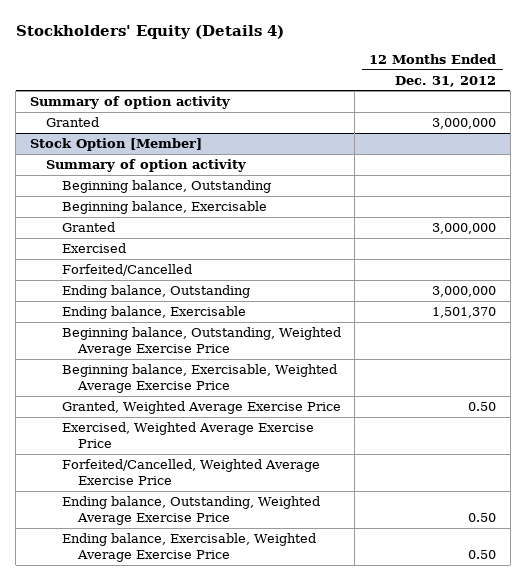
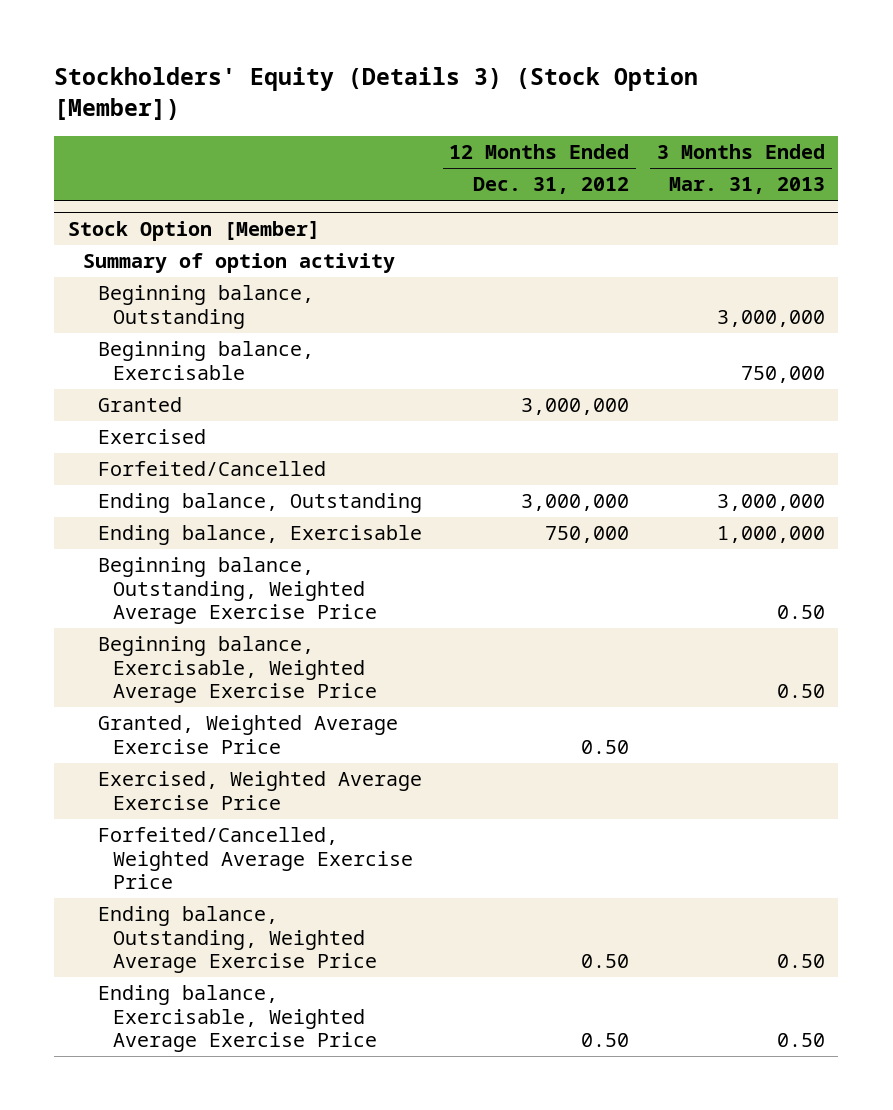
- Stockholders' Equity (Details 4)
+ Stockholders' Equity (Details 3) (Stock Option [Member])
- | 12 Months Ended Dec. 31, 2012
+ | 12 Months Ended Dec. 31, 2012 | 3 Months Ended Mar. 31, 2013
- Summary of option activity
- Granted | 3,000,000
@ Stock Option [Member]
- Ending balance, Exercisable | 1,501,370
+ Ending balance, Exercisable | 750,000 | 1,000,000

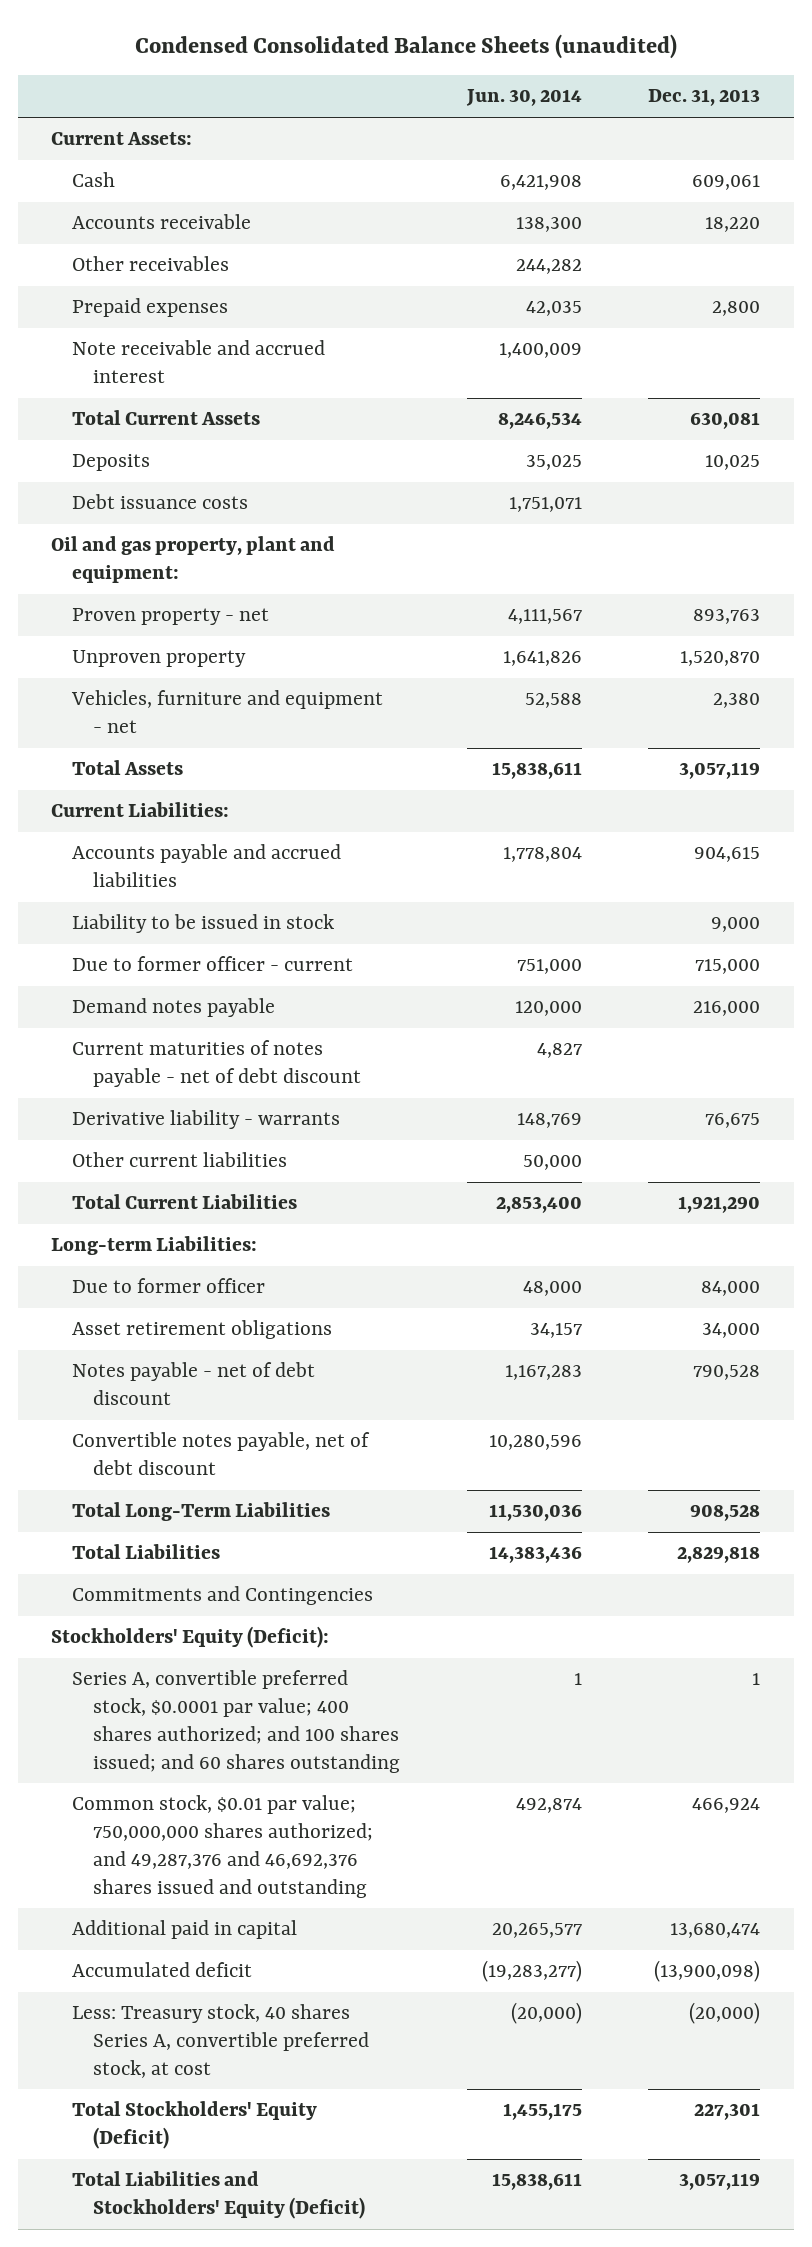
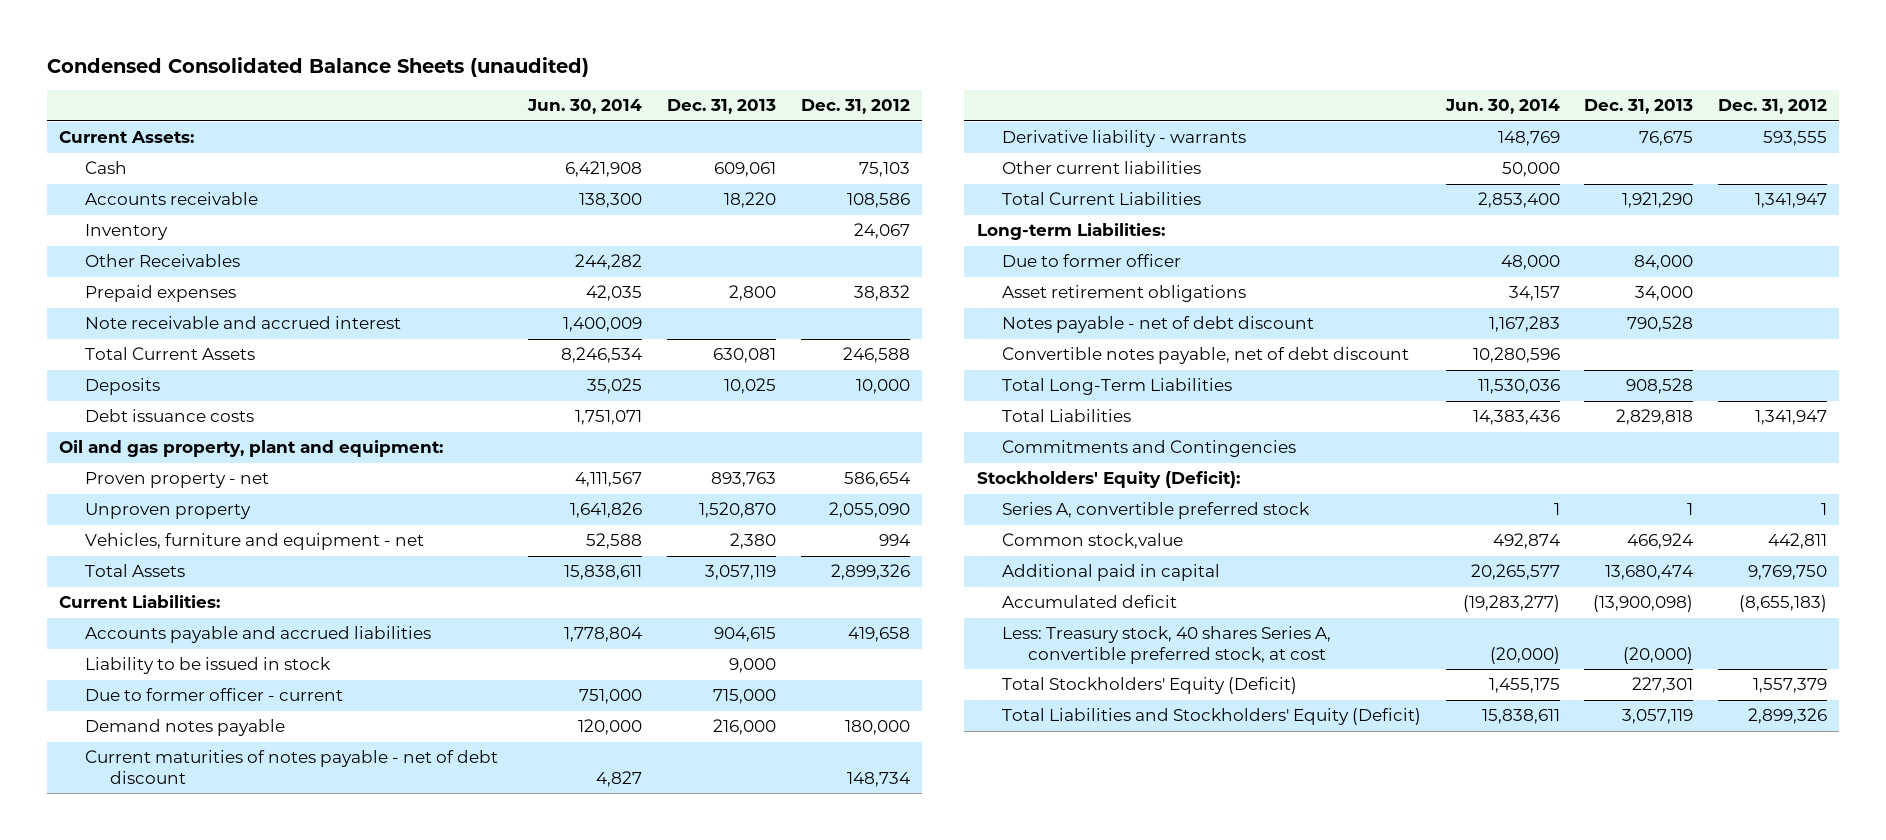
- | Jun. 30, 2014 | Dec. 31, 2013
+ | Jun. 30, 2014 | Dec. 31, 2013 | Dec. 31, 2012
- Other receivables | 244,282 |
+ Inventory | | | 24,067
+ Other Receivables | 244,282 | |
- Series A, convertible preferred stock, $0.0001 par value; 400 shares authorized; and 100 shares issued; and 60 shares outstanding | 1 | 1
- Common stock, $0.01 par value; 750,000,000 shares authorized; and 49,287,376 and 46,692,376 shares issued and outstanding | 492,874 | 466,924
+ Series A, convertible preferred stock | 1 | 1 | 1
+ Common stock,value | 492,874 | 466,924 | 442,811

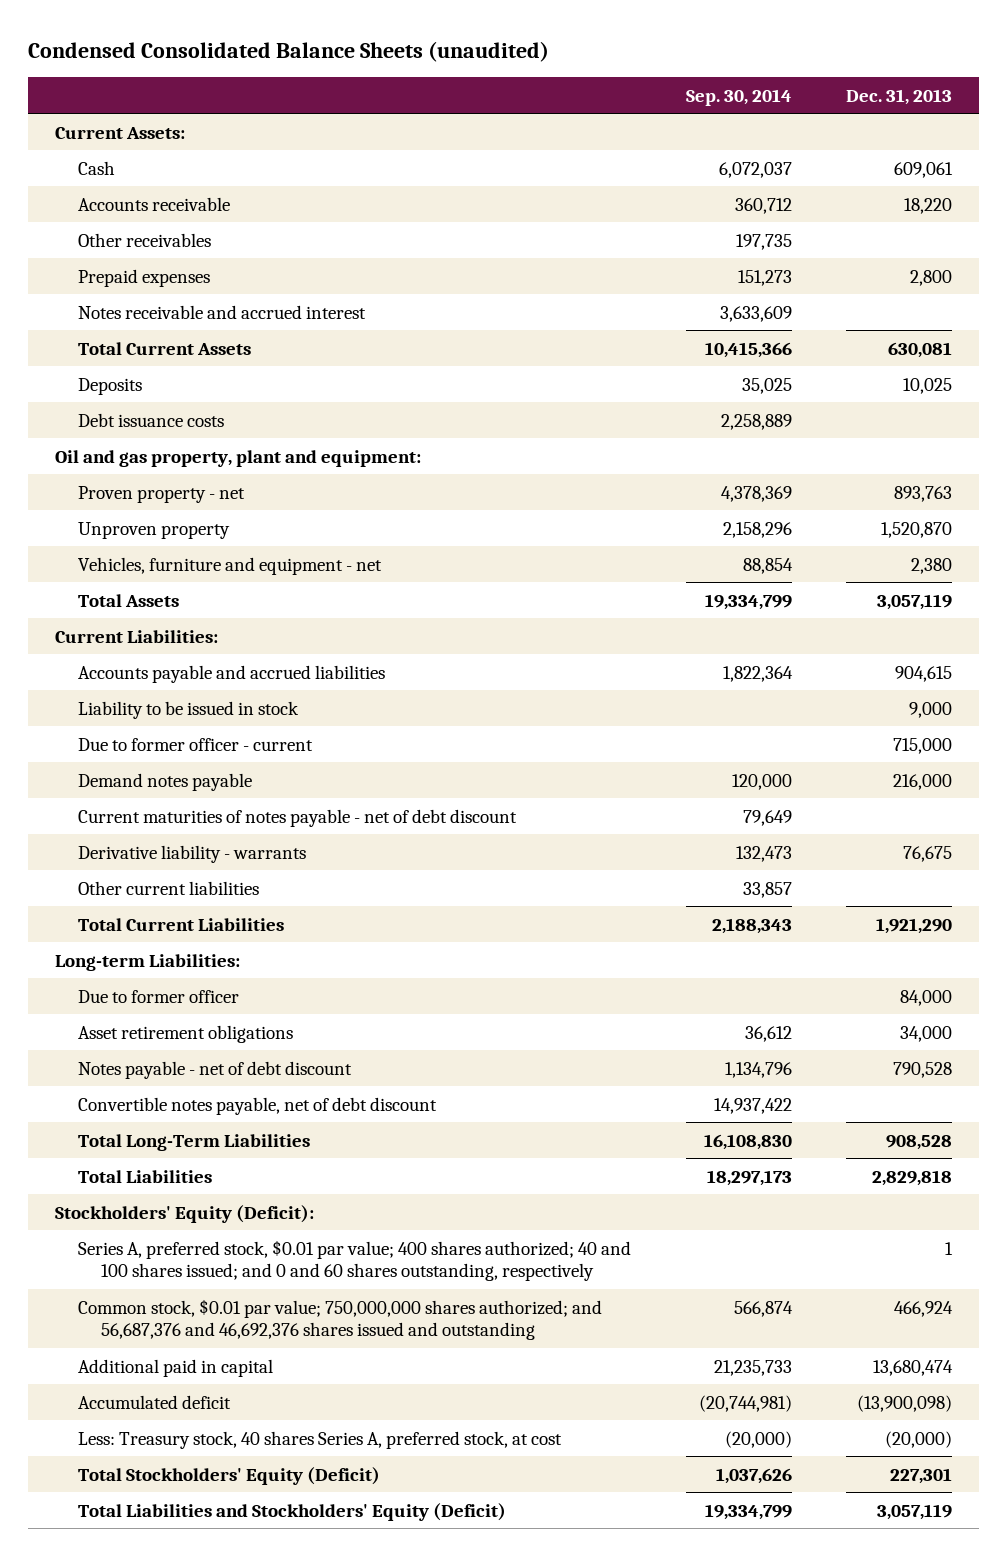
- | Jun. 30, 2014 | Dec. 31, 2013 | Dec. 31, 2012
+ | Sep. 30, 2014 | Dec. 31, 2013
- Inventory | | | 24,067
- Other Receivables | 244,282 | |
+ Other receivables | 197,735 |
- Note receivable and accrued interest | 1,400,009 | |
+ Notes receivable and accrued interest | 3,633,609 |
- Commitments and Contingencies
- Series A, convertible preferred stock | 1 | 1 | 1
- Common stock,value | 492,874 | 466,924 | 442,811
+ Series A, preferred stock, $0.01 par value; 400 shares authorized; 40 and 100 shares issued; and 0 and 60 shares outstanding, respectively | | 1
+ Common stock, $0.01 par value; 750,000,000 shares authorized; and 56,687,376 and 46,692,376 shares issued and outstanding | 566,874 | 466,924
- Less: Treasury stock, 40 shares Series A, convertible preferred stock, at cost | (20,000) | (20,000) |
+ Less: Treasury stock, 40 shares Series A, preferred stock, at cost | (20,000) | (20,000)

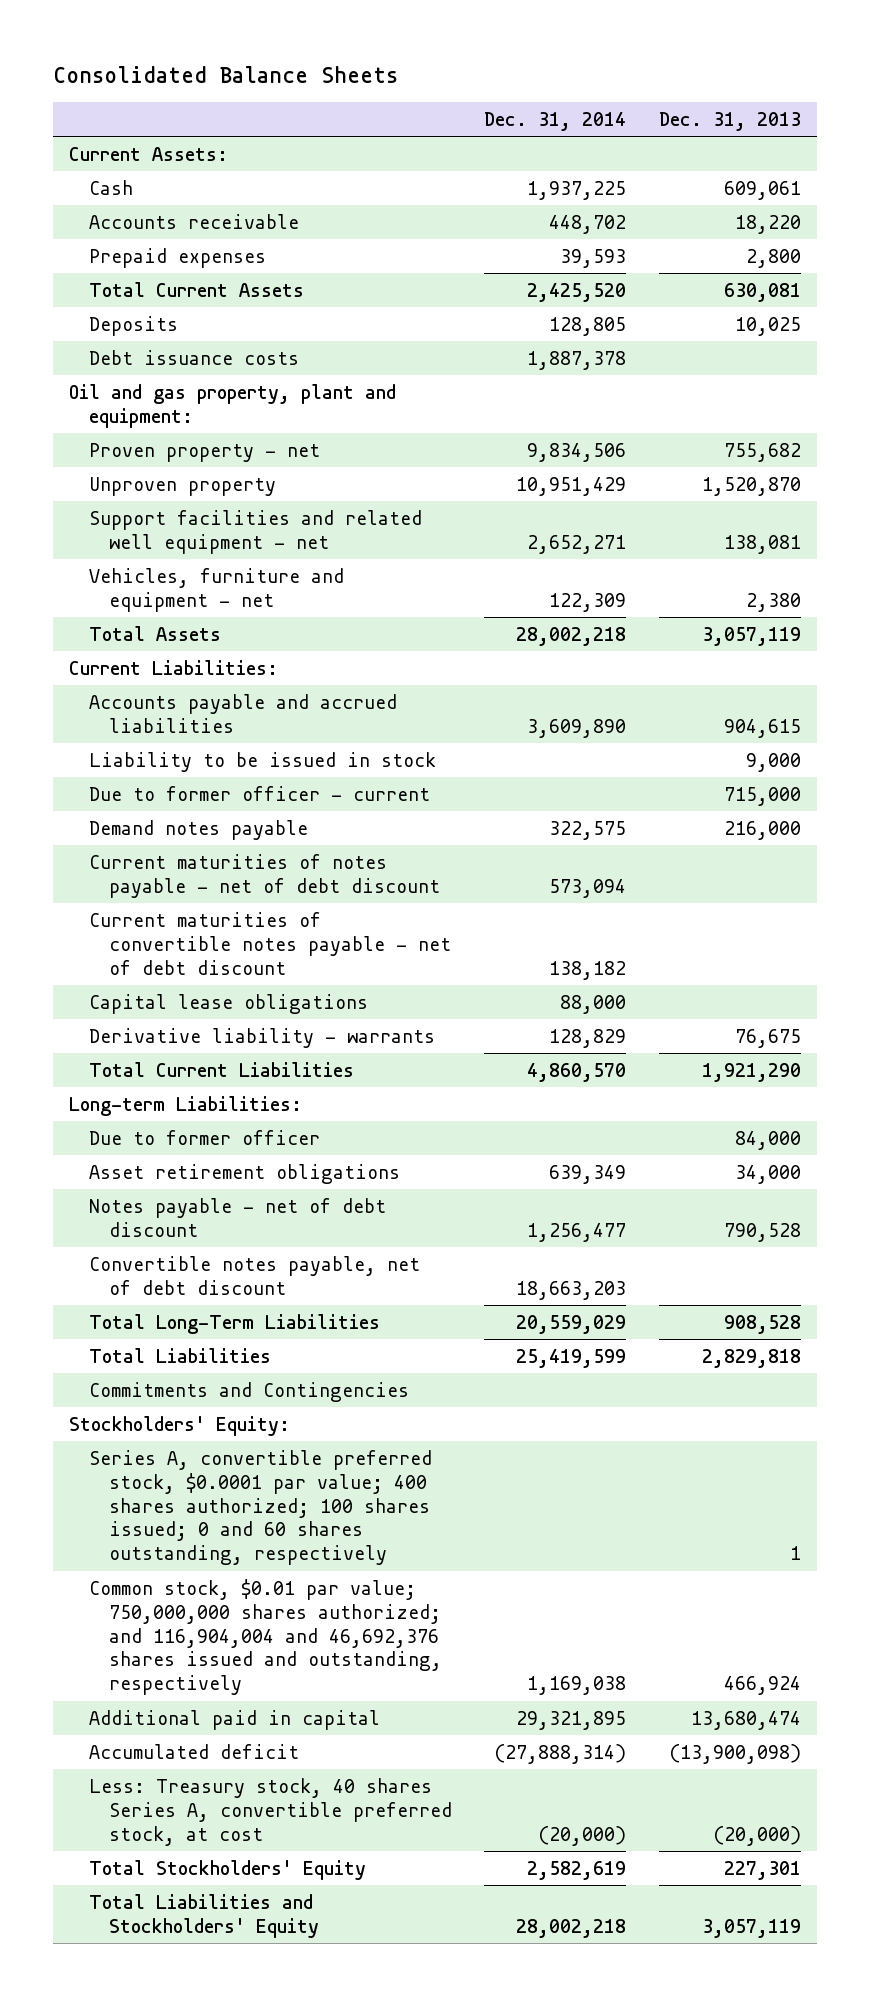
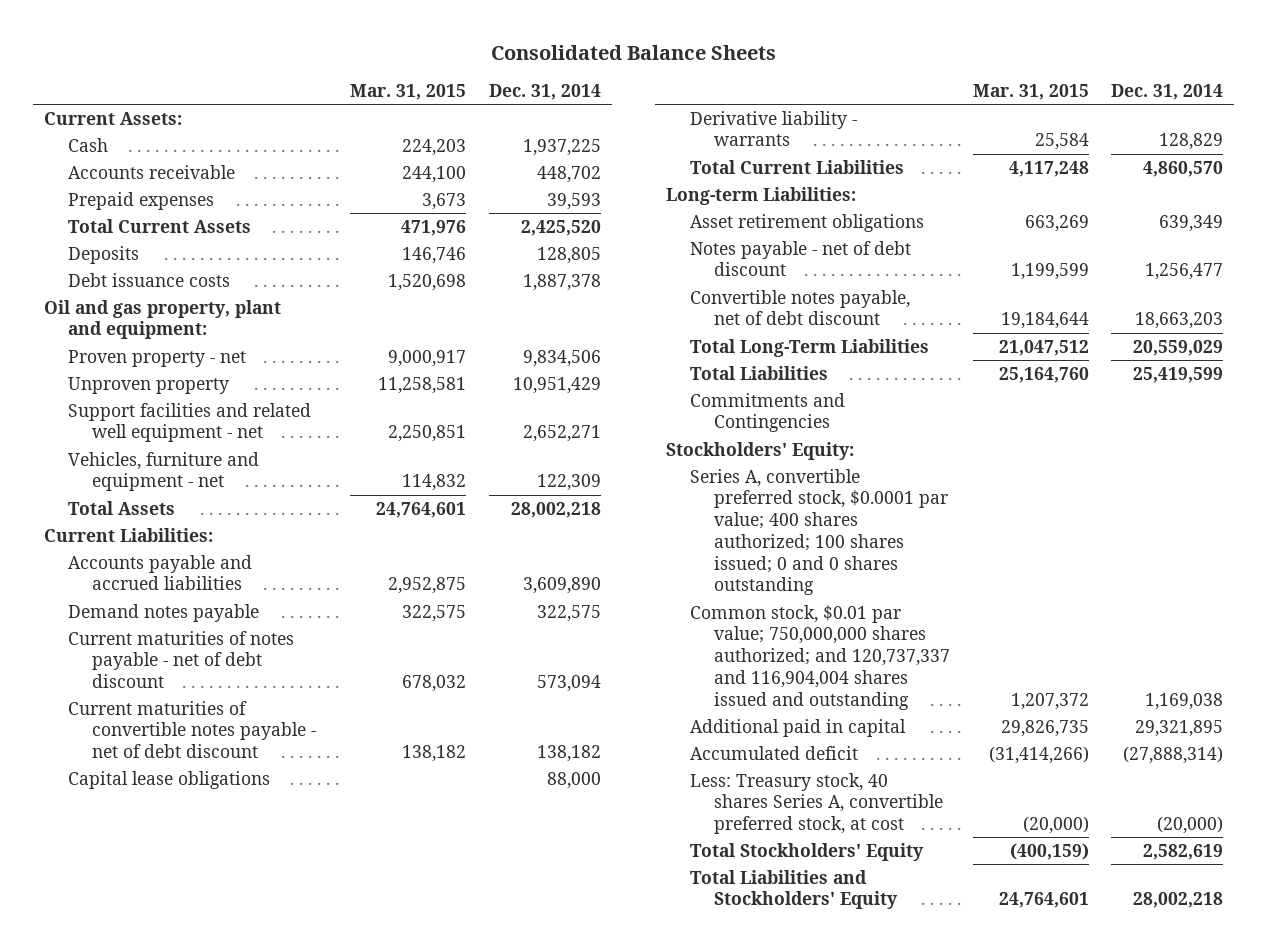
- | Dec. 31, 2014 | Dec. 31, 2013
+ | Mar. 31, 2015 | Dec. 31, 2014
- Liability to be issued in stock | | 9,000
- Due to former officer - current | | 715,000
- Due to former officer | | 84,000
- Series A, convertible preferred stock, $0.0001 par value; 400 shares authorized; 100 shares issued; 0 and 60 shares outstanding, respectively | | 1
- Common stock, $0.01 par value; 750,000,000 shares authorized; and 116,904,004 and 46,692,376 shares issued and outstanding, respectively | 1,169,038 | 466,924
+ Series A, convertible preferred stock, $0.0001 par value; 400 shares authorized; 100 shares issued; 0 and 0 shares outstanding
+ Common stock, $0.01 par value; 750,000,000 shares authorized; and 120,737,337 and 116,904,004 shares issued and outstanding | 1,207,372 | 1,169,038

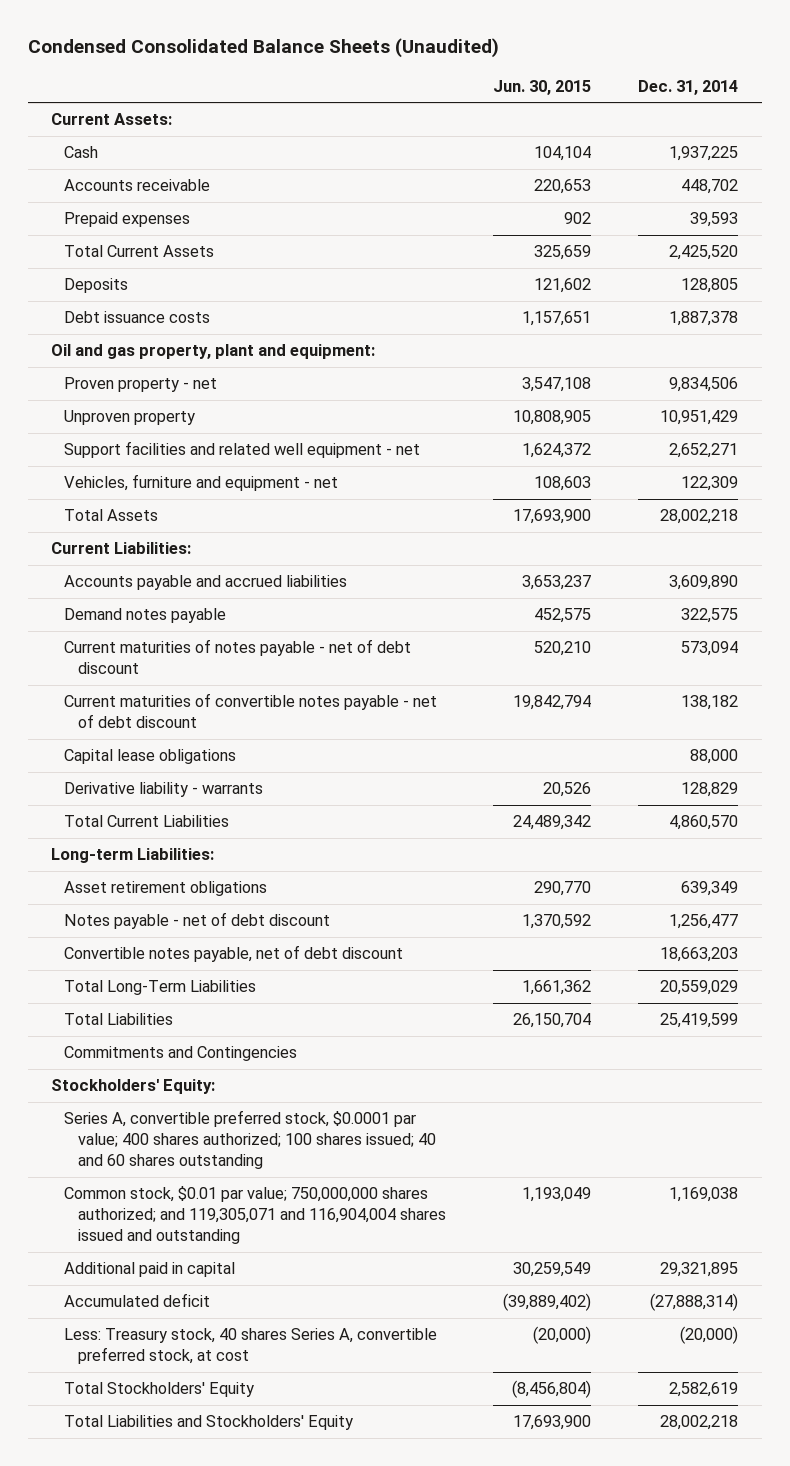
- Consolidated Balance Sheets
+ Condensed Consolidated Balance Sheets (Unaudited)
- | Mar. 31, 2015 | Dec. 31, 2014
+ | Jun. 30, 2015 | Dec. 31, 2014
- Series A, convertible preferred stock, $0.0001 par value; 400 shares authorized; 100 shares issued; 0 and 0 shares outstanding
- Common stock, $0.01 par value; 750,000,000 shares authorized; and 120,737,337 and 116,904,004 shares issued and outstanding | 1,207,372 | 1,169,038
+ Series A, convertible preferred stock, $0.0001 par value; 400 shares authorized; 100 shares issued; 40 and 60 shares outstanding
+ Common stock, $0.01 par value; 750,000,000 shares authorized; and 119,305,071 and 116,904,004 shares issued and outstanding | 1,193,049 | 1,169,038

